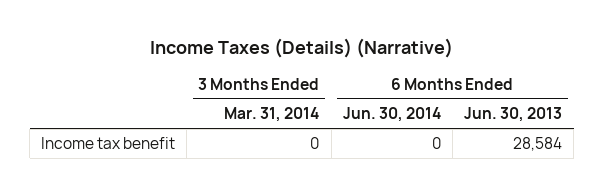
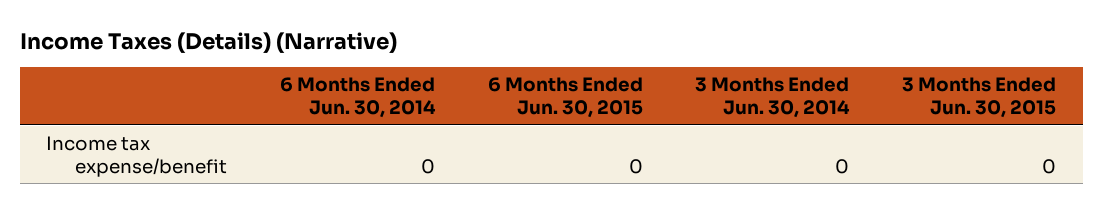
- | 3 Months Ended Mar. 31, 2014 | 6 Months Ended Jun. 30, 2014 | 6 Months Ended Jun. 30, 2013
+ | 6 Months Ended Jun. 30, 2014 | 6 Months Ended Jun. 30, 2015 | 3 Months Ended Jun. 30, 2014 | 3 Months Ended Jun. 30, 2015
- Income tax benefit | 0 | 0 | 28,584
+ Income tax expense/benefit | 0 | 0 | 0 | 0

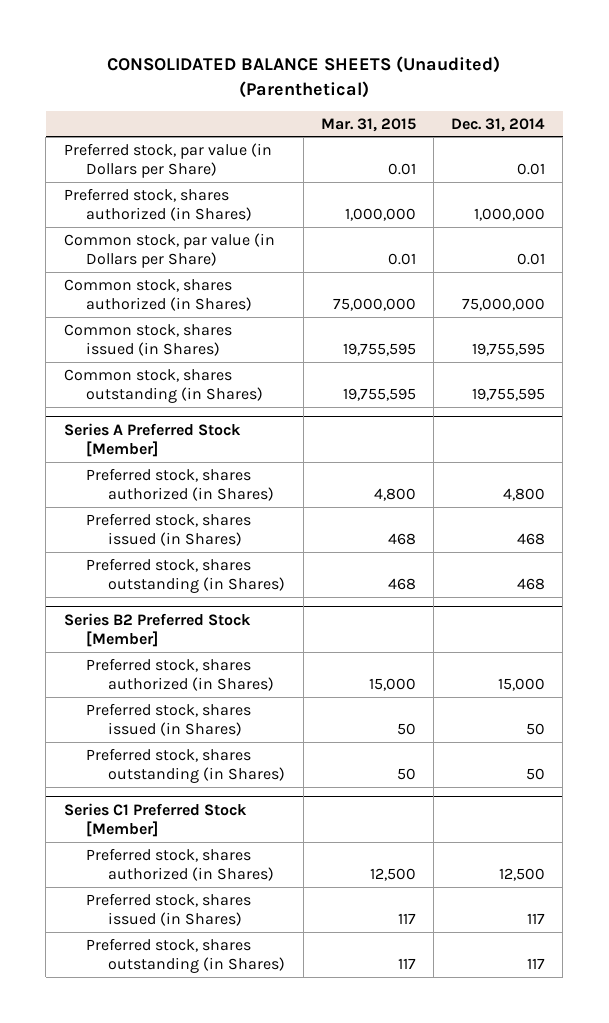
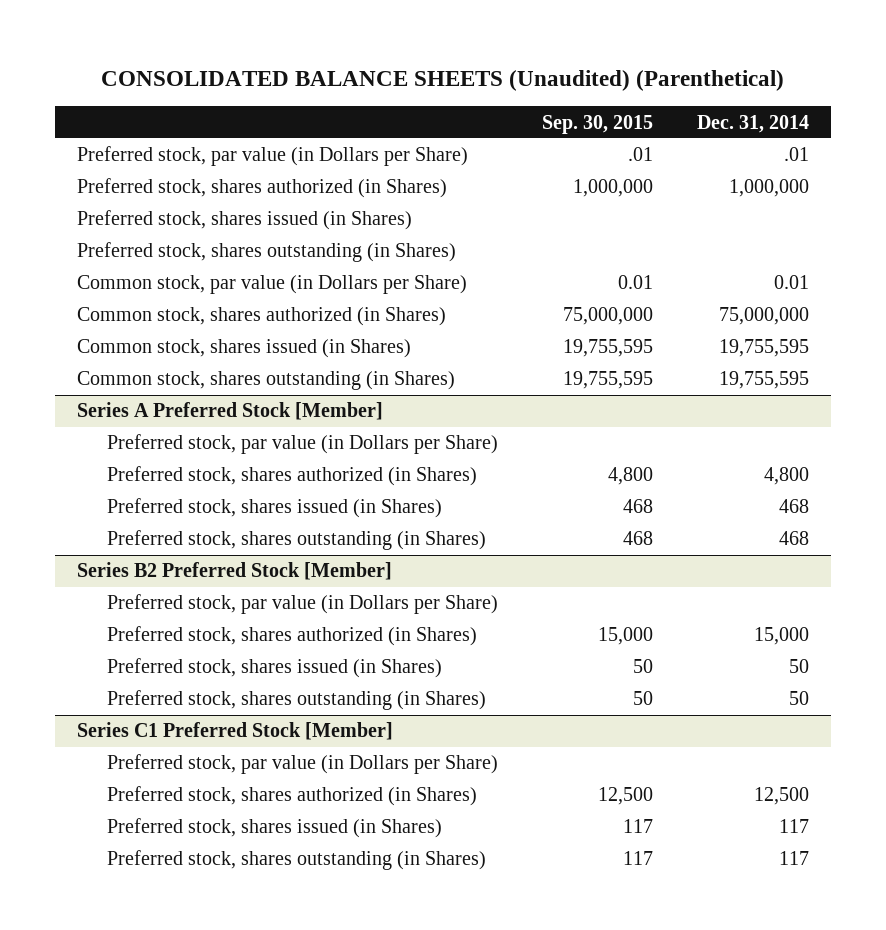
- | Mar. 31, 2015 | Dec. 31, 2014
+ | Sep. 30, 2015 | Dec. 31, 2014
- Preferred stock, par value (in Dollars per Share) | 0.01 | 0.01
+ Preferred stock, par value (in Dollars per Share) | .01 | .01
+ Preferred stock, shares issued (in Shares)
+ Preferred stock, shares outstanding (in Shares)
@ Series A Preferred Stock [Member]
+ Preferred stock, par value (in Dollars per Share)
@ Series B2 Preferred Stock [Member]
+ Preferred stock, par value (in Dollars per Share)
@ Series C1 Preferred Stock [Member]
+ Preferred stock, par value (in Dollars per Share)

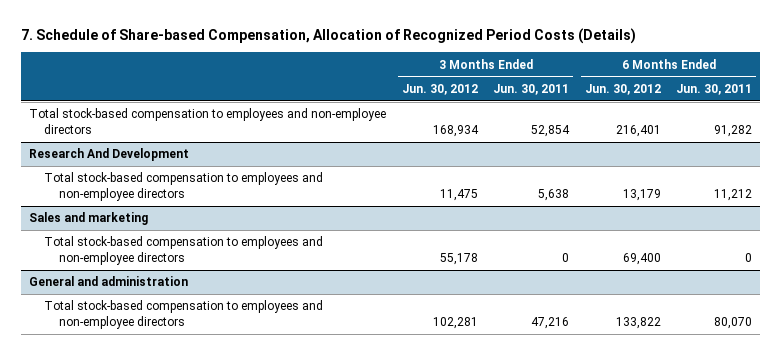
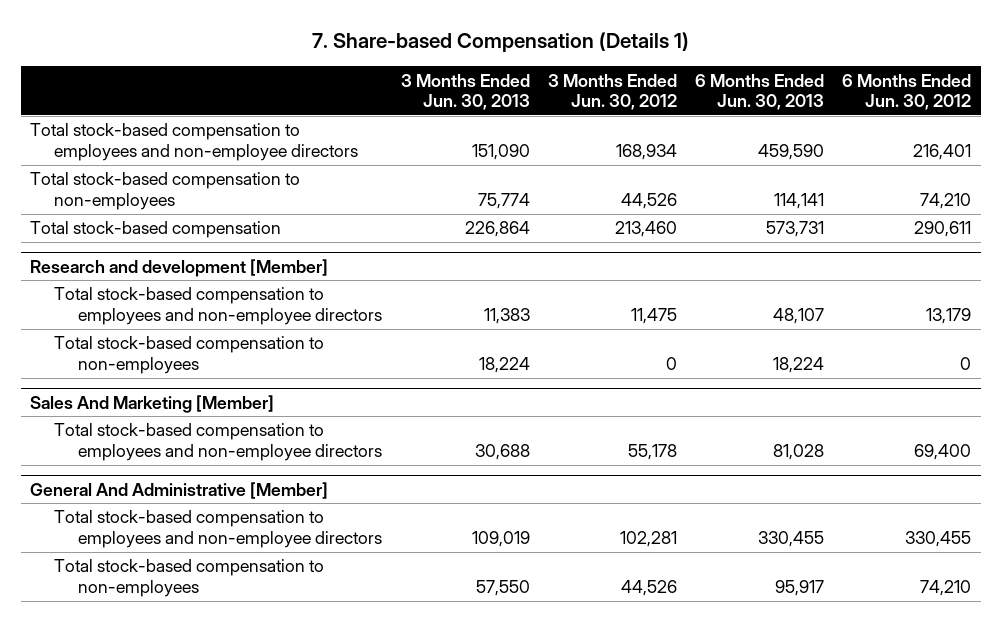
- 7. Schedule of Share-based Compensation, Allocation of Recognized Period Costs (Details)
+ 7. Share-based Compensation (Details 1)
- | 3 Months Ended Jun. 30, 2012 | 3 Months Ended Jun. 30, 2011 | 6 Months Ended Jun. 30, 2012 | 6 Months Ended Jun. 30, 2011
+ | 3 Months Ended Jun. 30, 2013 | 3 Months Ended Jun. 30, 2012 | 6 Months Ended Jun. 30, 2013 | 6 Months Ended Jun. 30, 2012
- Research And Development
+ Total stock-based compensation to non-employees | 75,774 | 44,526 | 114,141 | 74,210
+ Total stock-based compensation | 226,864 | 213,460 | 573,731 | 290,611
+ Research and development [Member]
- Sales and marketing
+ Total stock-based compensation to non-employees | 18,224 | 0 | 18,224 | 0
+ Sales And Marketing [Member]
- General and administration
- Total stock-based compensation to employees and non-employee directors | 102,281 | 47,216 | 133,822 | 80,070
+ General And Administrative [Member]
+ Total stock-based compensation to employees and non-employee directors | 109,019 | 102,281 | 330,455 | 330,455
+ Total stock-based compensation to non-employees | 57,550 | 44,526 | 95,917 | 74,210

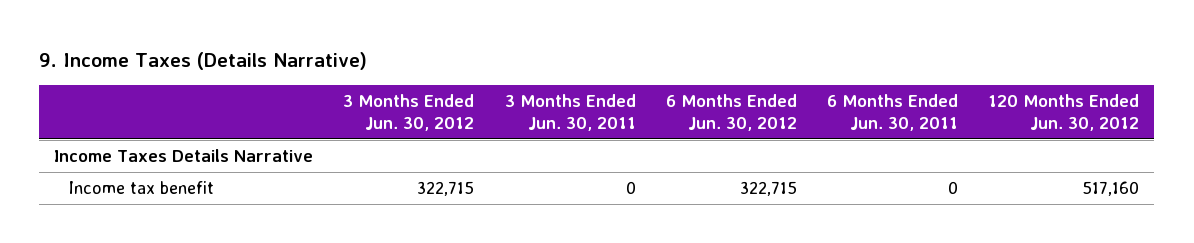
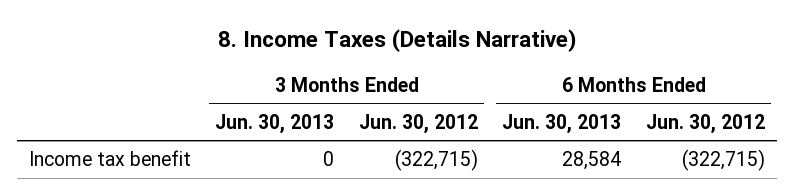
- 9. Income Taxes (Details Narrative)
+ 8. Income Taxes (Details Narrative)
- | 3 Months Ended Jun. 30, 2012 | 3 Months Ended Jun. 30, 2011 | 6 Months Ended Jun. 30, 2012 | 6 Months Ended Jun. 30, 2011 | 120 Months Ended Jun. 30, 2012
+ | 3 Months Ended Jun. 30, 2013 | 3 Months Ended Jun. 30, 2012 | 6 Months Ended Jun. 30, 2013 | 6 Months Ended Jun. 30, 2012
- Income Taxes Details Narrative
- Income tax benefit | 322,715 | 0 | 322,715 | 0 | 517,160
+ Income tax benefit | 0 | (322,715) | 28,584 | (322,715)

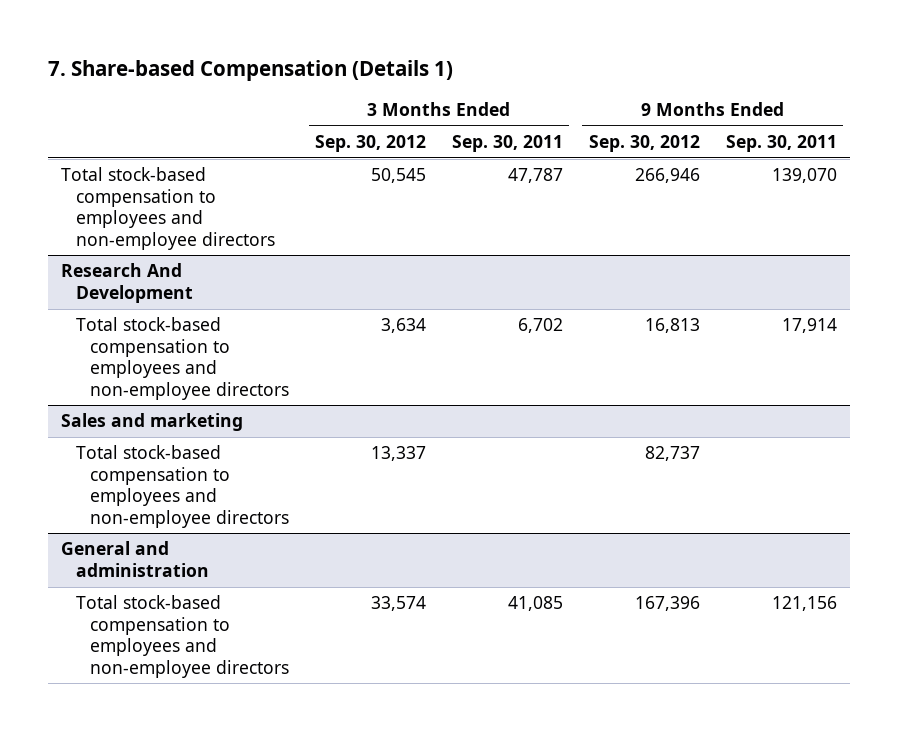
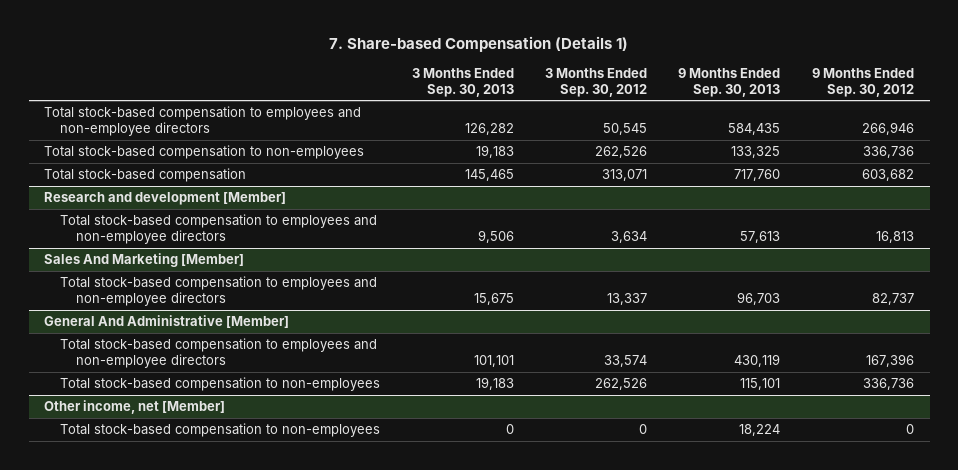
- | 3 Months Ended Sep. 30, 2012 | 3 Months Ended Sep. 30, 2011 | 9 Months Ended Sep. 30, 2012 | 9 Months Ended Sep. 30, 2011
+ | 3 Months Ended Sep. 30, 2013 | 3 Months Ended Sep. 30, 2012 | 9 Months Ended Sep. 30, 2013 | 9 Months Ended Sep. 30, 2012
- Research And Development
+ Total stock-based compensation to non-employees | 19,183 | 262,526 | 133,325 | 336,736
+ Total stock-based compensation | 145,465 | 313,071 | 717,760 | 603,682
+ Research and development [Member]
- Sales and marketing
+ Sales And Marketing [Member]
- General and administration
+ General And Administrative [Member]
+ Total stock-based compensation to non-employees | 19,183 | 262,526 | 115,101 | 336,736
+ Other income, net [Member]
+ Total stock-based compensation to non-employees | 0 | 0 | 18,224 | 0

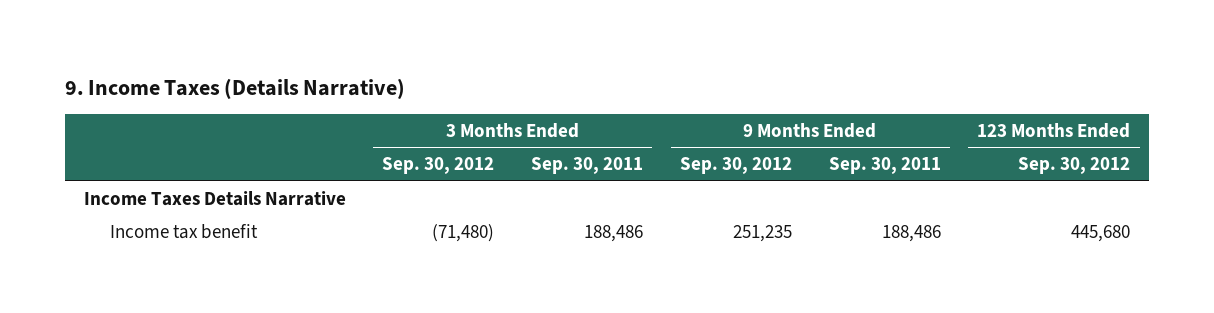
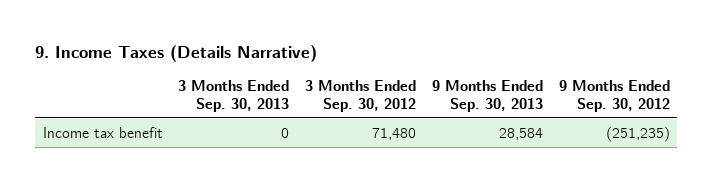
- | 3 Months Ended Sep. 30, 2012 | 3 Months Ended Sep. 30, 2011 | 9 Months Ended Sep. 30, 2012 | 9 Months Ended Sep. 30, 2011 | 123 Months Ended Sep. 30, 2012
+ | 3 Months Ended Sep. 30, 2013 | 3 Months Ended Sep. 30, 2012 | 9 Months Ended Sep. 30, 2013 | 9 Months Ended Sep. 30, 2012
- Income Taxes Details Narrative
- Income tax benefit | (71,480) | 188,486 | 251,235 | 188,486 | 445,680
+ Income tax benefit | 0 | 71,480 | 28,584 | (251,235)

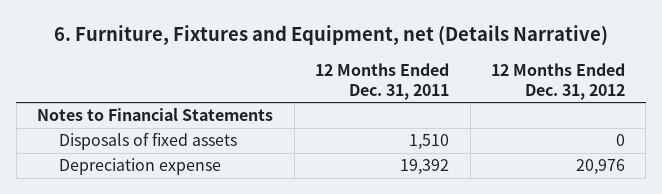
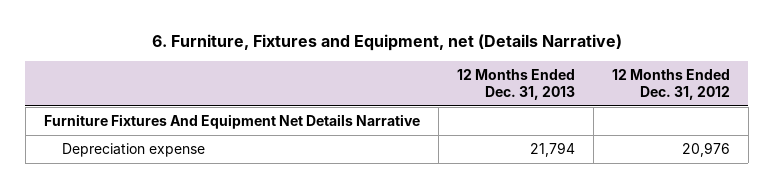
- | 12 Months Ended Dec. 31, 2011 | 12 Months Ended Dec. 31, 2012
+ | 12 Months Ended Dec. 31, 2013 | 12 Months Ended Dec. 31, 2012
- Notes to Financial Statements
- Disposals of fixed assets | 1,510 | 0
+ Furniture Fixtures And Equipment Net Details Narrative

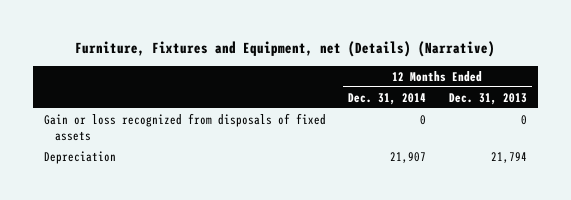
- 6. Furniture, Fixtures and Equipment, net (Details Narrative)
+ Furniture, Fixtures and Equipment, net (Details) (Narrative)
- | 12 Months Ended Dec. 31, 2013 | 12 Months Ended Dec. 31, 2012
+ | 12 Months Ended Dec. 31, 2014 | 12 Months Ended Dec. 31, 2013
- Furniture Fixtures And Equipment Net Details Narrative
- Depreciation expense | 21,794 | 20,976
+ Gain or loss recognized from disposals of fixed assets | 0 | 0
+ Depreciation | 21,907 | 21,794

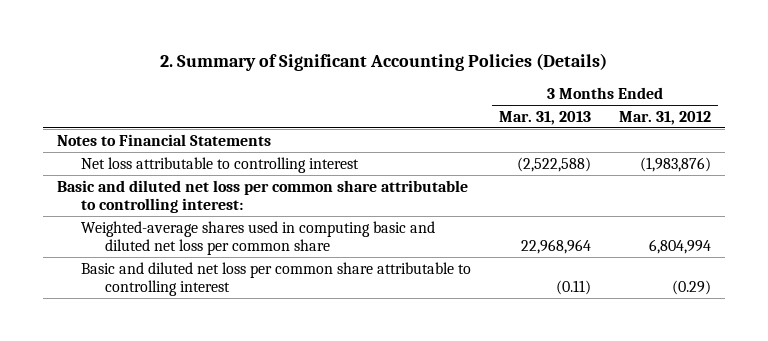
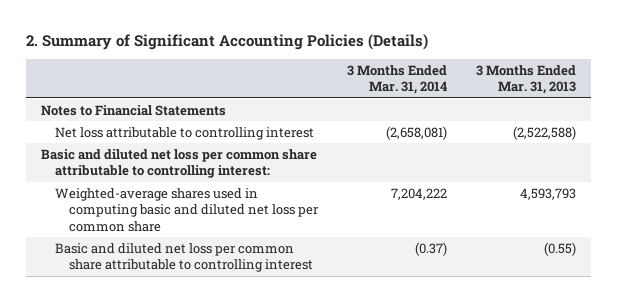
- | 3 Months Ended Mar. 31, 2013 | 3 Months Ended Mar. 31, 2012
+ | 3 Months Ended Mar. 31, 2014 | 3 Months Ended Mar. 31, 2013
- Weighted-average shares used in computing basic and diluted net loss per common share | 22,968,964 | 6,804,994
- Basic and diluted net loss per common share attributable to controlling interest | (0.11) | (0.29)
+ Weighted-average shares used in computing basic and diluted net loss per common share | 7,204,222 | 4,593,793
+ Basic and diluted net loss per common share attributable to controlling interest | (0.37) | (0.55)

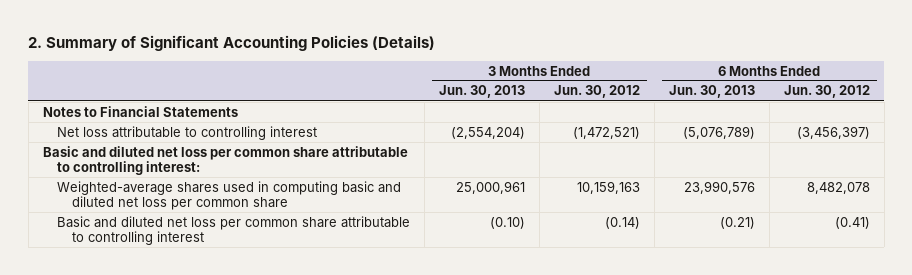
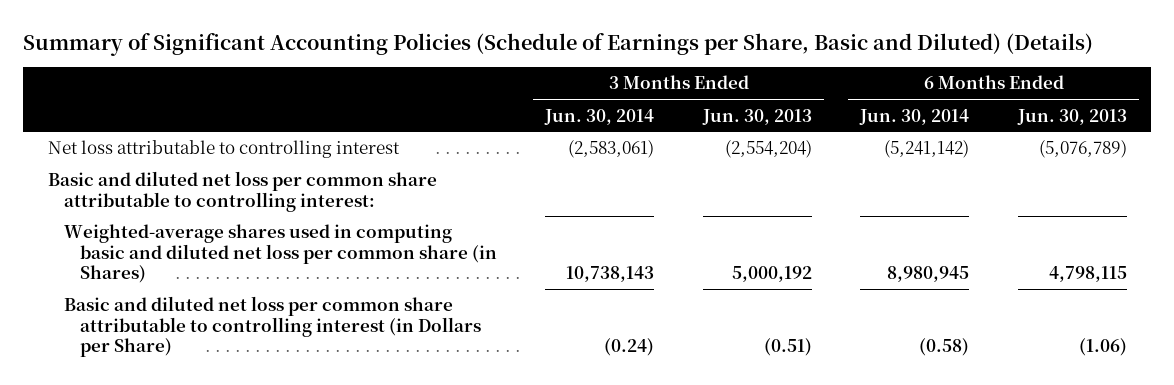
- 2. Summary of Significant Accounting Policies (Details)
+ Summary of Significant Accounting Policies (Schedule of Earnings per Share, Basic and Diluted) (Details)
- | 3 Months Ended Jun. 30, 2013 | 3 Months Ended Jun. 30, 2012 | 6 Months Ended Jun. 30, 2013 | 6 Months Ended Jun. 30, 2012
+ | 3 Months Ended Jun. 30, 2014 | 3 Months Ended Jun. 30, 2013 | 6 Months Ended Jun. 30, 2014 | 6 Months Ended Jun. 30, 2013
- Notes to Financial Statements
- Weighted-average shares used in computing basic and diluted net loss per common share | 25,000,961 | 10,159,163 | 23,990,576 | 8,482,078
- Basic and diluted net loss per common share attributable to controlling interest | (0.10) | (0.14) | (0.21) | (0.41)
+ Weighted-average shares used in computing basic and diluted net loss per common share (in Shares) | 10,738,143 | 5,000,192 | 8,980,945 | 4,798,115
+ Basic and diluted net loss per common share attributable to controlling interest (in Dollars per Share) | (0.24) | (0.51) | (0.58) | (1.06)

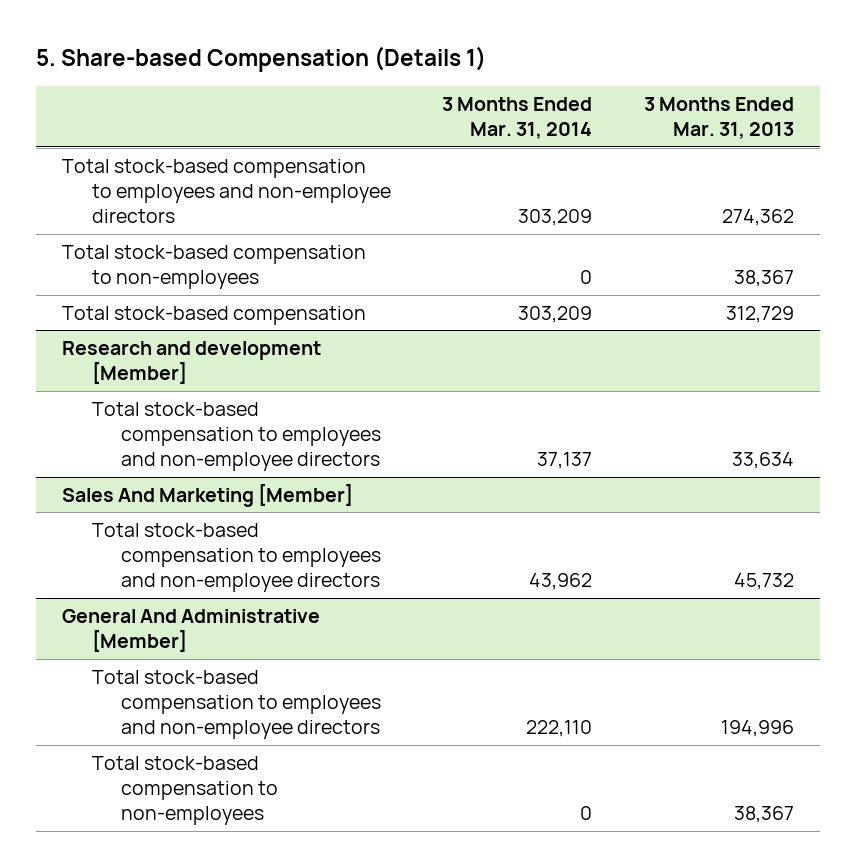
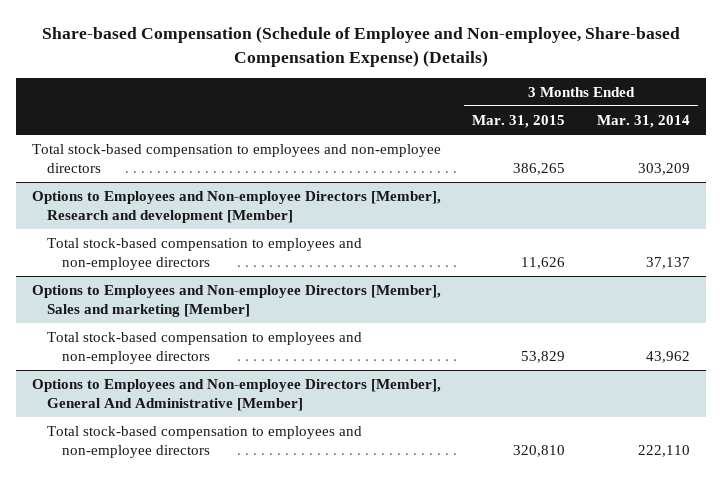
- 5. Share-based Compensation (Details 1)
+ Share-based Compensation (Schedule of Employee and Non-employee, Share-based Compensation Expense) (Details)
- | 3 Months Ended Mar. 31, 2014 | 3 Months Ended Mar. 31, 2013
+ | 3 Months Ended Mar. 31, 2015 | 3 Months Ended Mar. 31, 2014
- Total stock-based compensation to non-employees | 0 | 38,367
- Total stock-based compensation | 303,209 | 312,729
- Research and development [Member]
+ Options to Employees and Non-employee Directors [Member], Research and development [Member]
- Sales And Marketing [Member]
+ Options to Employees and Non-employee Directors [Member], Sales and marketing [Member]
- General And Administrative [Member]
+ Options to Employees and Non-employee Directors [Member], General And Administrative [Member]
- Total stock-based compensation to non-employees | 0 | 38,367

